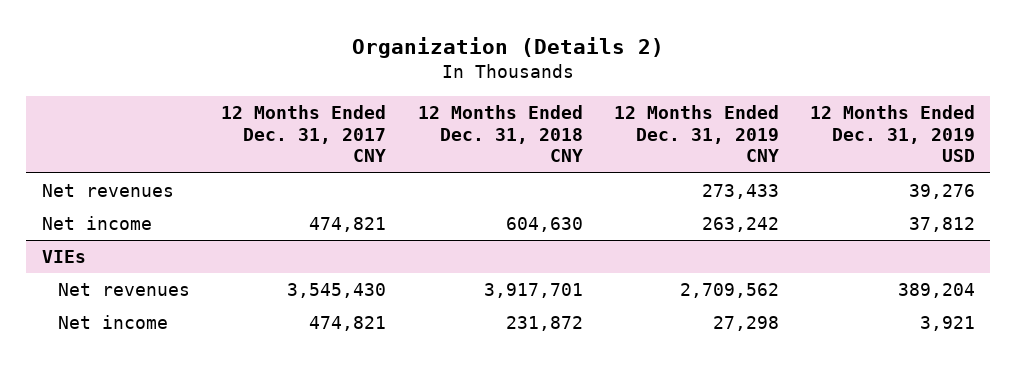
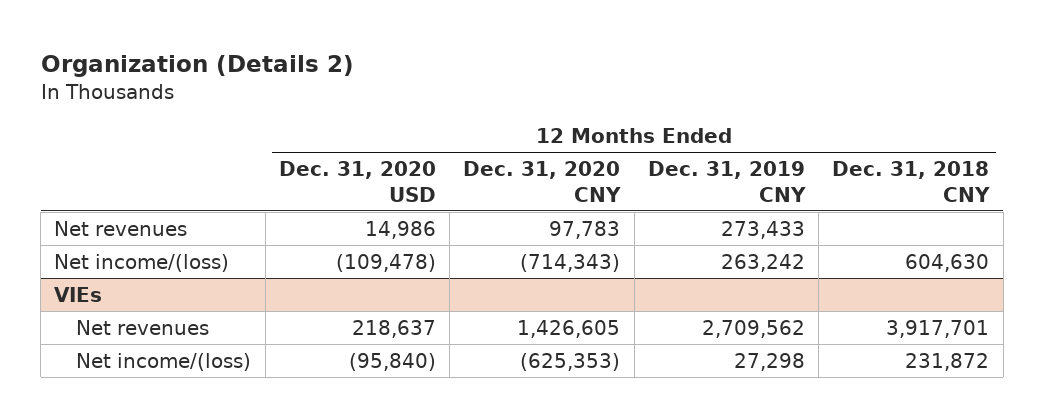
- | 12 Months Ended Dec. 31, 2017 CNY | 12 Months Ended Dec. 31, 2018 CNY | 12 Months Ended Dec. 31, 2019 CNY | 12 Months Ended Dec. 31, 2019 USD
+ | 12 Months Ended Dec. 31, 2020 USD | 12 Months Ended Dec. 31, 2020 CNY | 12 Months Ended Dec. 31, 2019 CNY | 12 Months Ended Dec. 31, 2018 CNY
- Net income | 474,821 | 604,630 | 263,242 | 37,812
+ Net income/(loss) | (109,478) | (714,343) | 263,242 | 604,630
@ VIEs
- Net income | 474,821 | 231,872 | 27,298 | 3,921
+ Net income/(loss) | (95,840) | (625,353) | 27,298 | 231,872

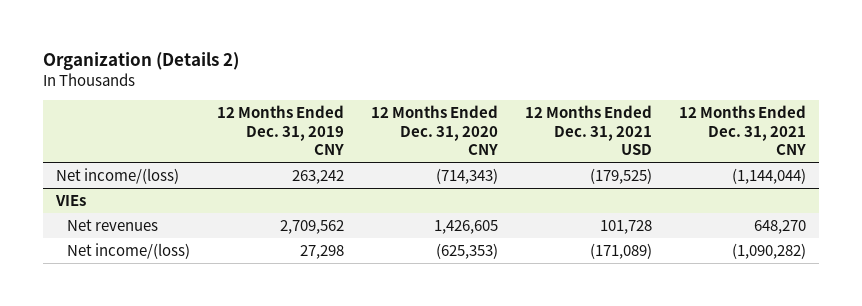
- | 12 Months Ended Dec. 31, 2020 USD | 12 Months Ended Dec. 31, 2020 CNY | 12 Months Ended Dec. 31, 2019 CNY | 12 Months Ended Dec. 31, 2018 CNY
+ | 12 Months Ended Dec. 31, 2019 CNY | 12 Months Ended Dec. 31, 2020 CNY | 12 Months Ended Dec. 31, 2021 USD | 12 Months Ended Dec. 31, 2021 CNY
- Net revenues | 14,986 | 97,783 | 273,433 |

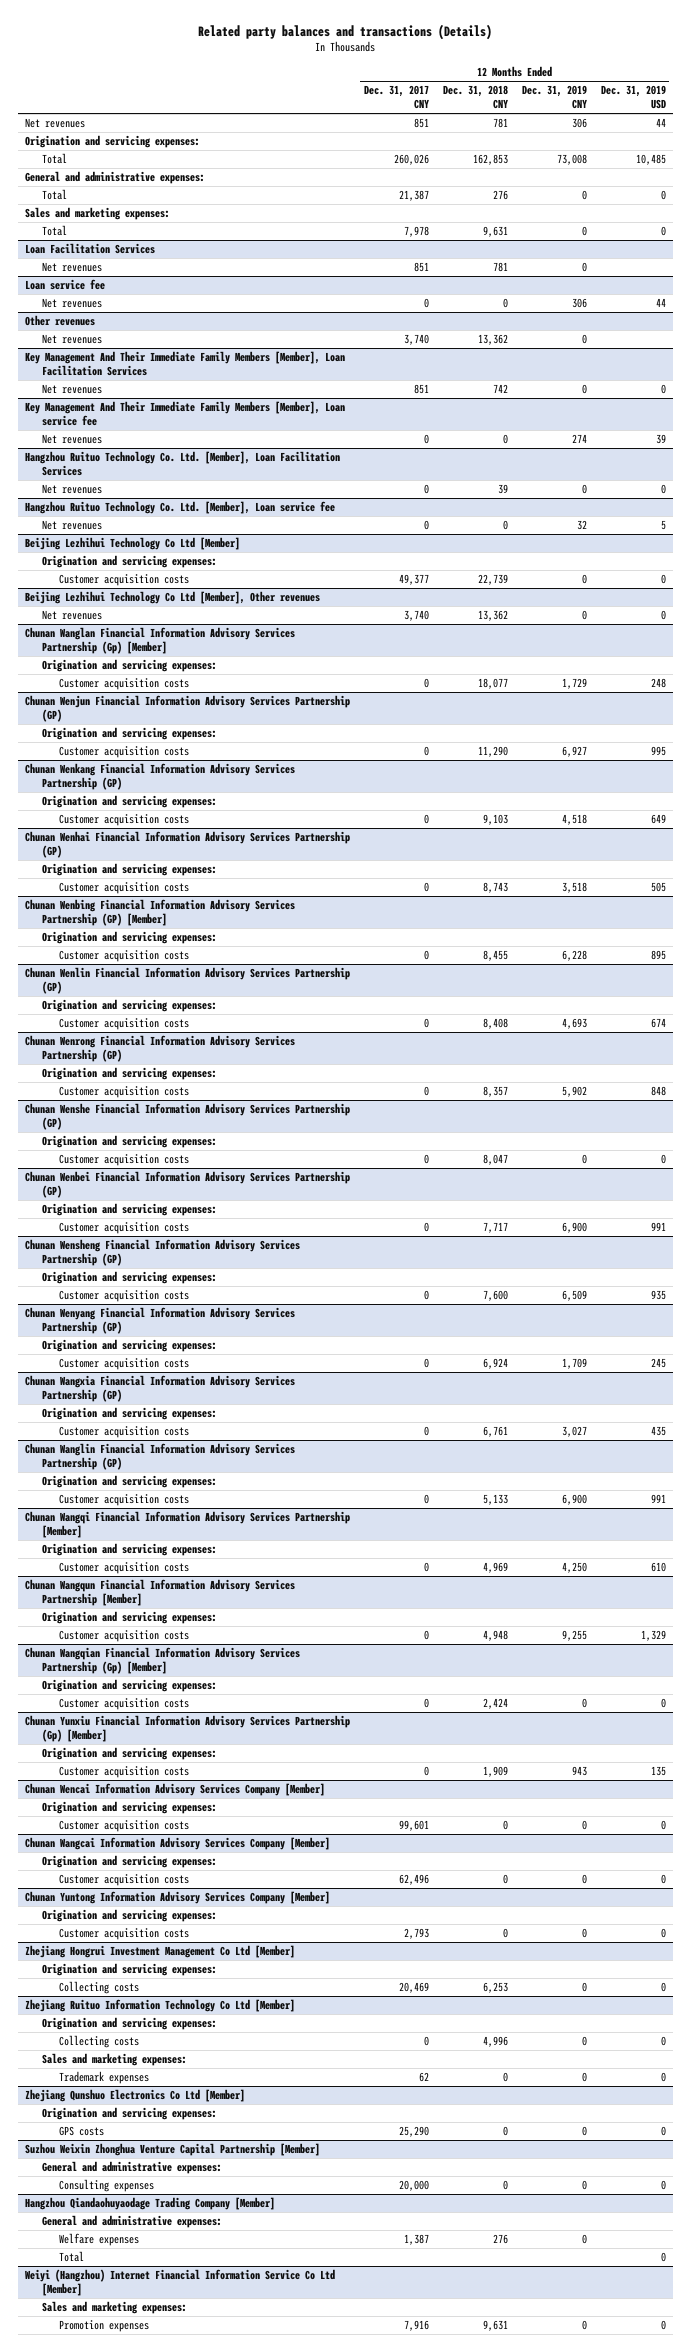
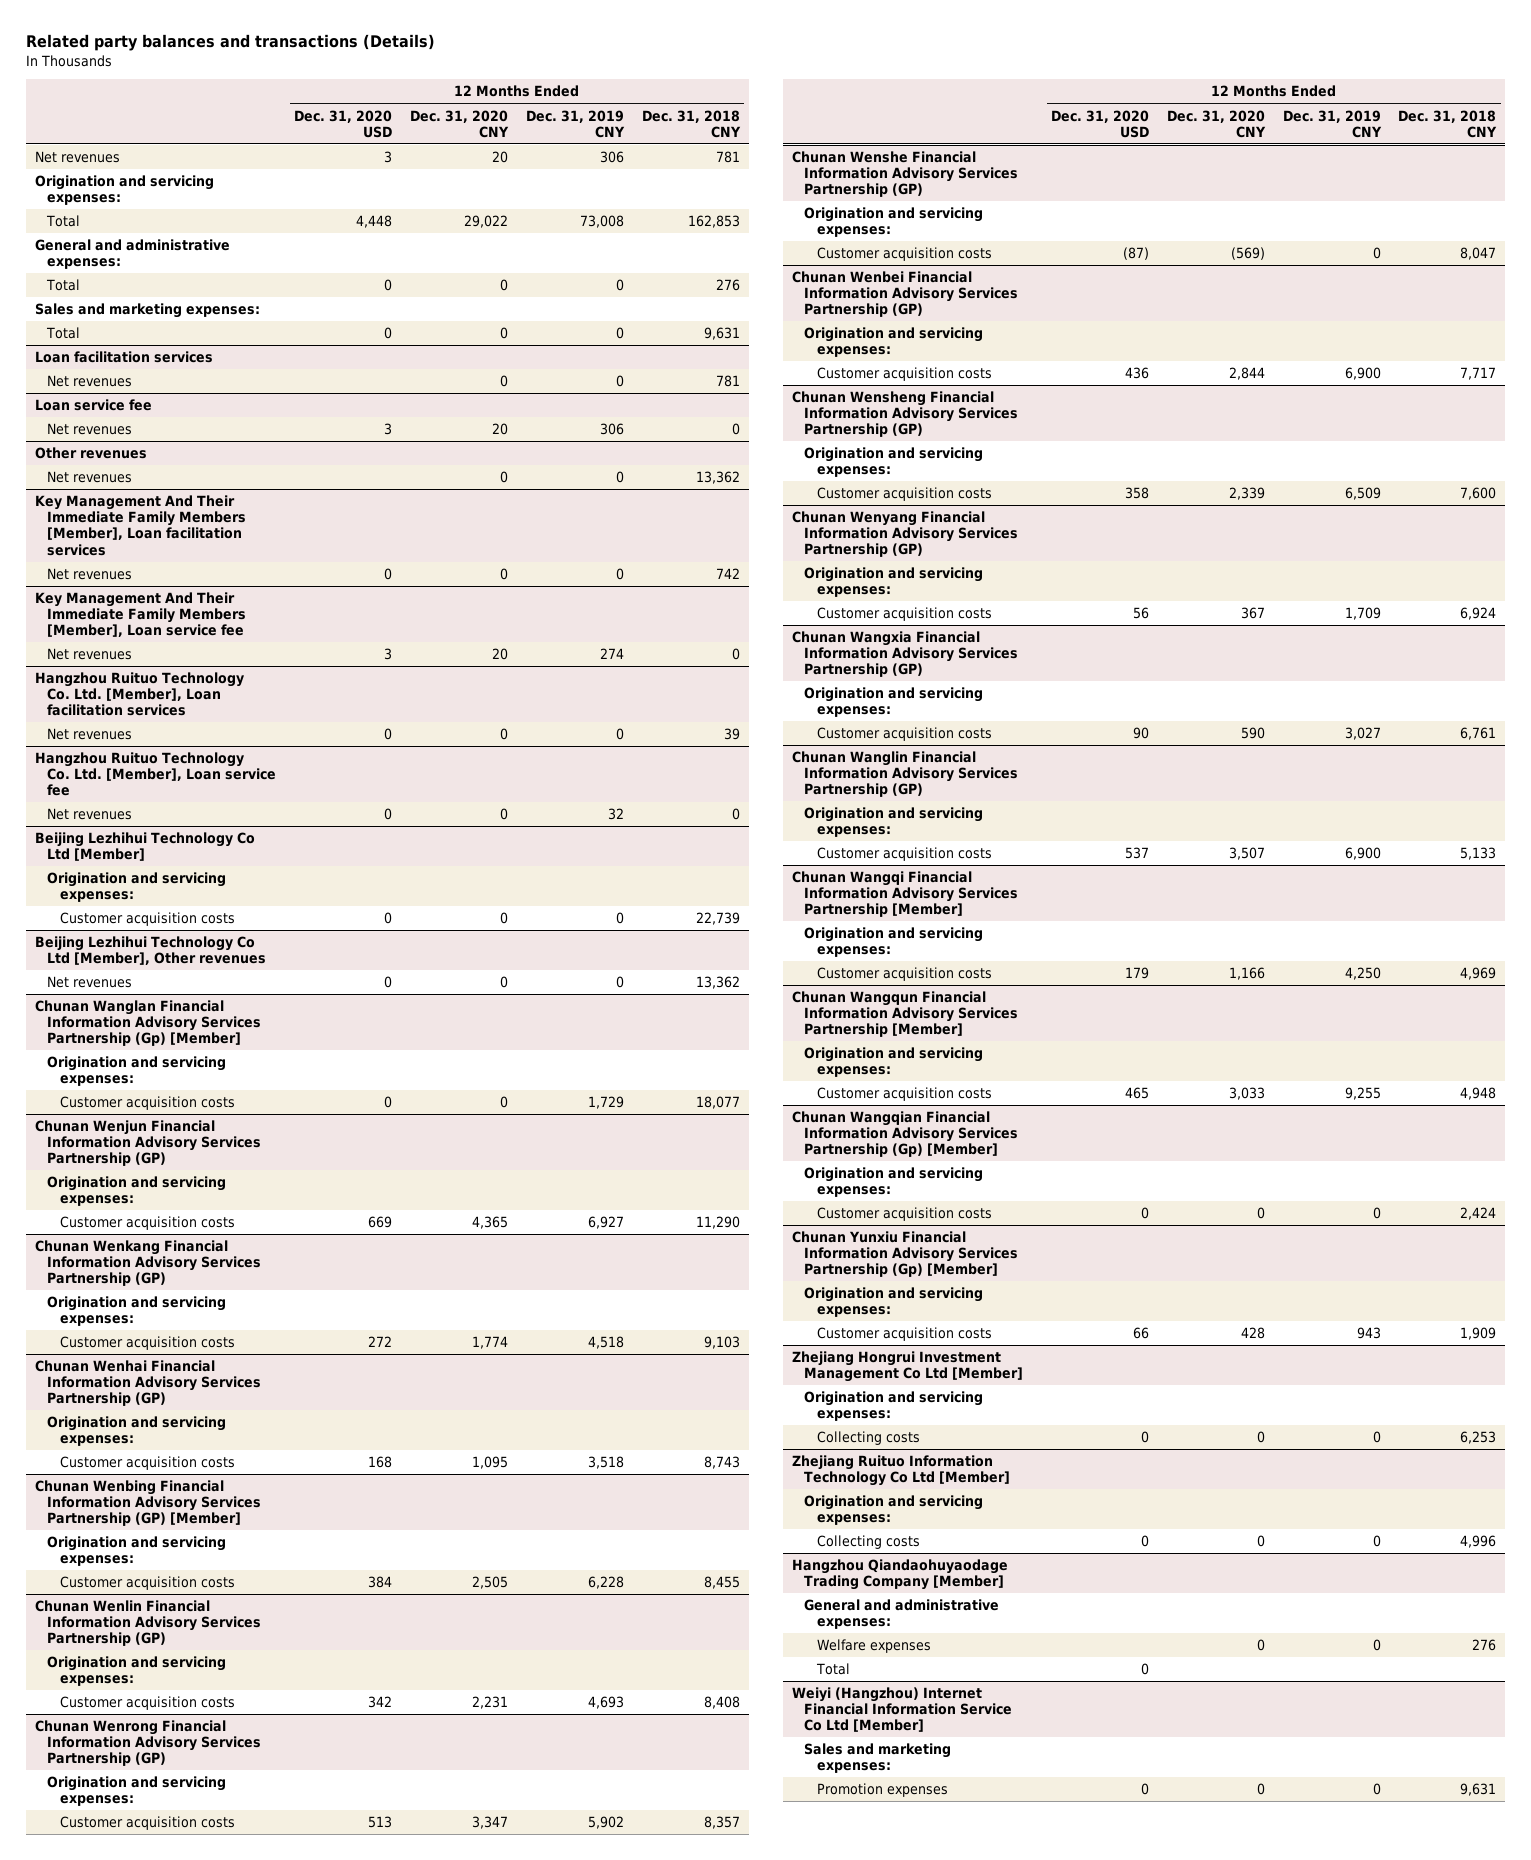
- | 12 Months Ended Dec. 31, 2017 CNY | 12 Months Ended Dec. 31, 2018 CNY | 12 Months Ended Dec. 31, 2019 CNY | 12 Months Ended Dec. 31, 2019 USD
+ | 12 Months Ended Dec. 31, 2020 USD | 12 Months Ended Dec. 31, 2020 CNY | 12 Months Ended Dec. 31, 2019 CNY | 12 Months Ended Dec. 31, 2018 CNY
- Loan Facilitation Services
+ Loan facilitation services
- Key Management And Their Immediate Family Members [Member], Loan Facilitation Services
+ Key Management And Their Immediate Family Members [Member], Loan facilitation services
- Hangzhou Ruituo Technology Co. Ltd. [Member], Loan Facilitation Services
+ Hangzhou Ruituo Technology Co. Ltd. [Member], Loan facilitation services
- Chunan Wencai Information Advisory Services Company [Member]
- Origination and servicing expenses:
- Customer acquisition costs | 99,601 | 0 | 0 | 0
- Chunan Wangcai Information Advisory Services Company [Member]
- Origination and servicing expenses:
- Customer acquisition costs | 62,496 | 0 | 0 | 0
- Chunan Yuntong Information Advisory Services Company [Member]
- Origination and servicing expenses:
- Customer acquisition costs | 2,793 | 0 | 0 | 0
@ Zhejiang Ruituo Information Technology Co Ltd [Member]
- Sales and marketing expenses:
- Trademark expenses | 62 | 0 | 0 | 0
- Zhejiang Qunshuo Electronics Co Ltd [Member]
- Origination and servicing expenses:
- GPS costs | 25,290 | 0 | 0 | 0
- Suzhou Weixin Zhonghua Venture Capital Partnership [Member]
- General and administrative expenses:
- Consulting expenses | 20,000 | 0 | 0 | 0

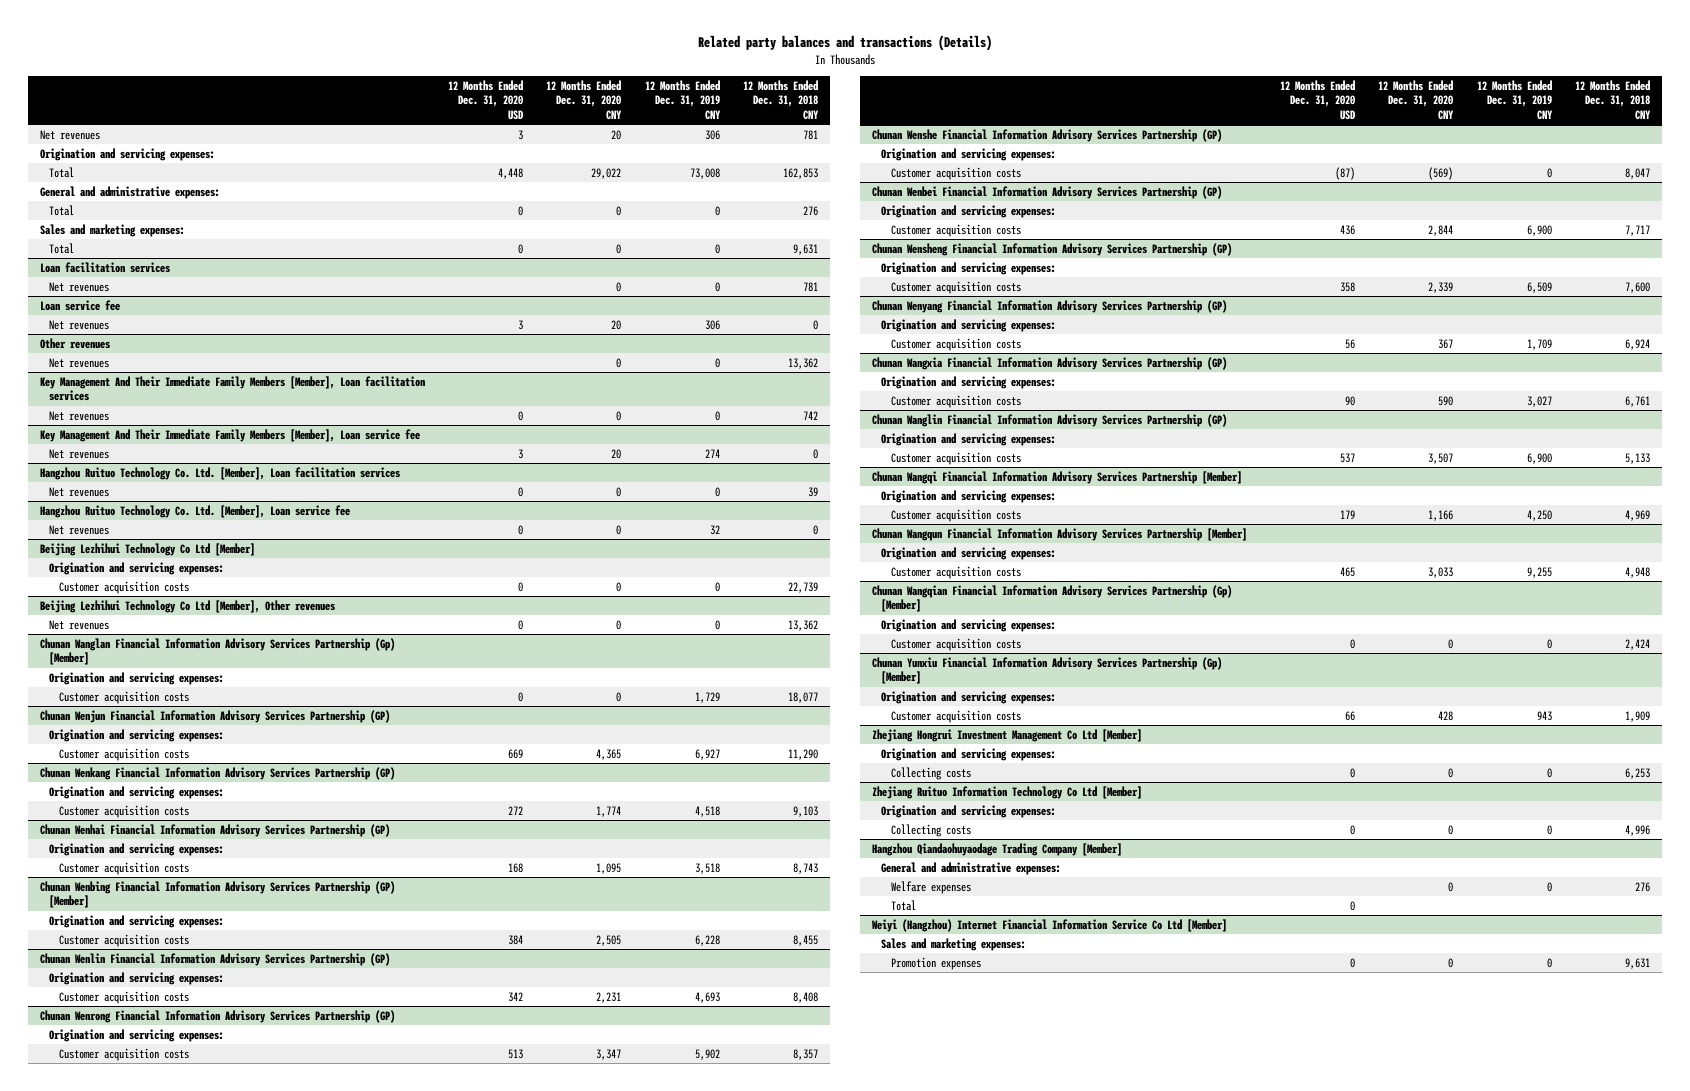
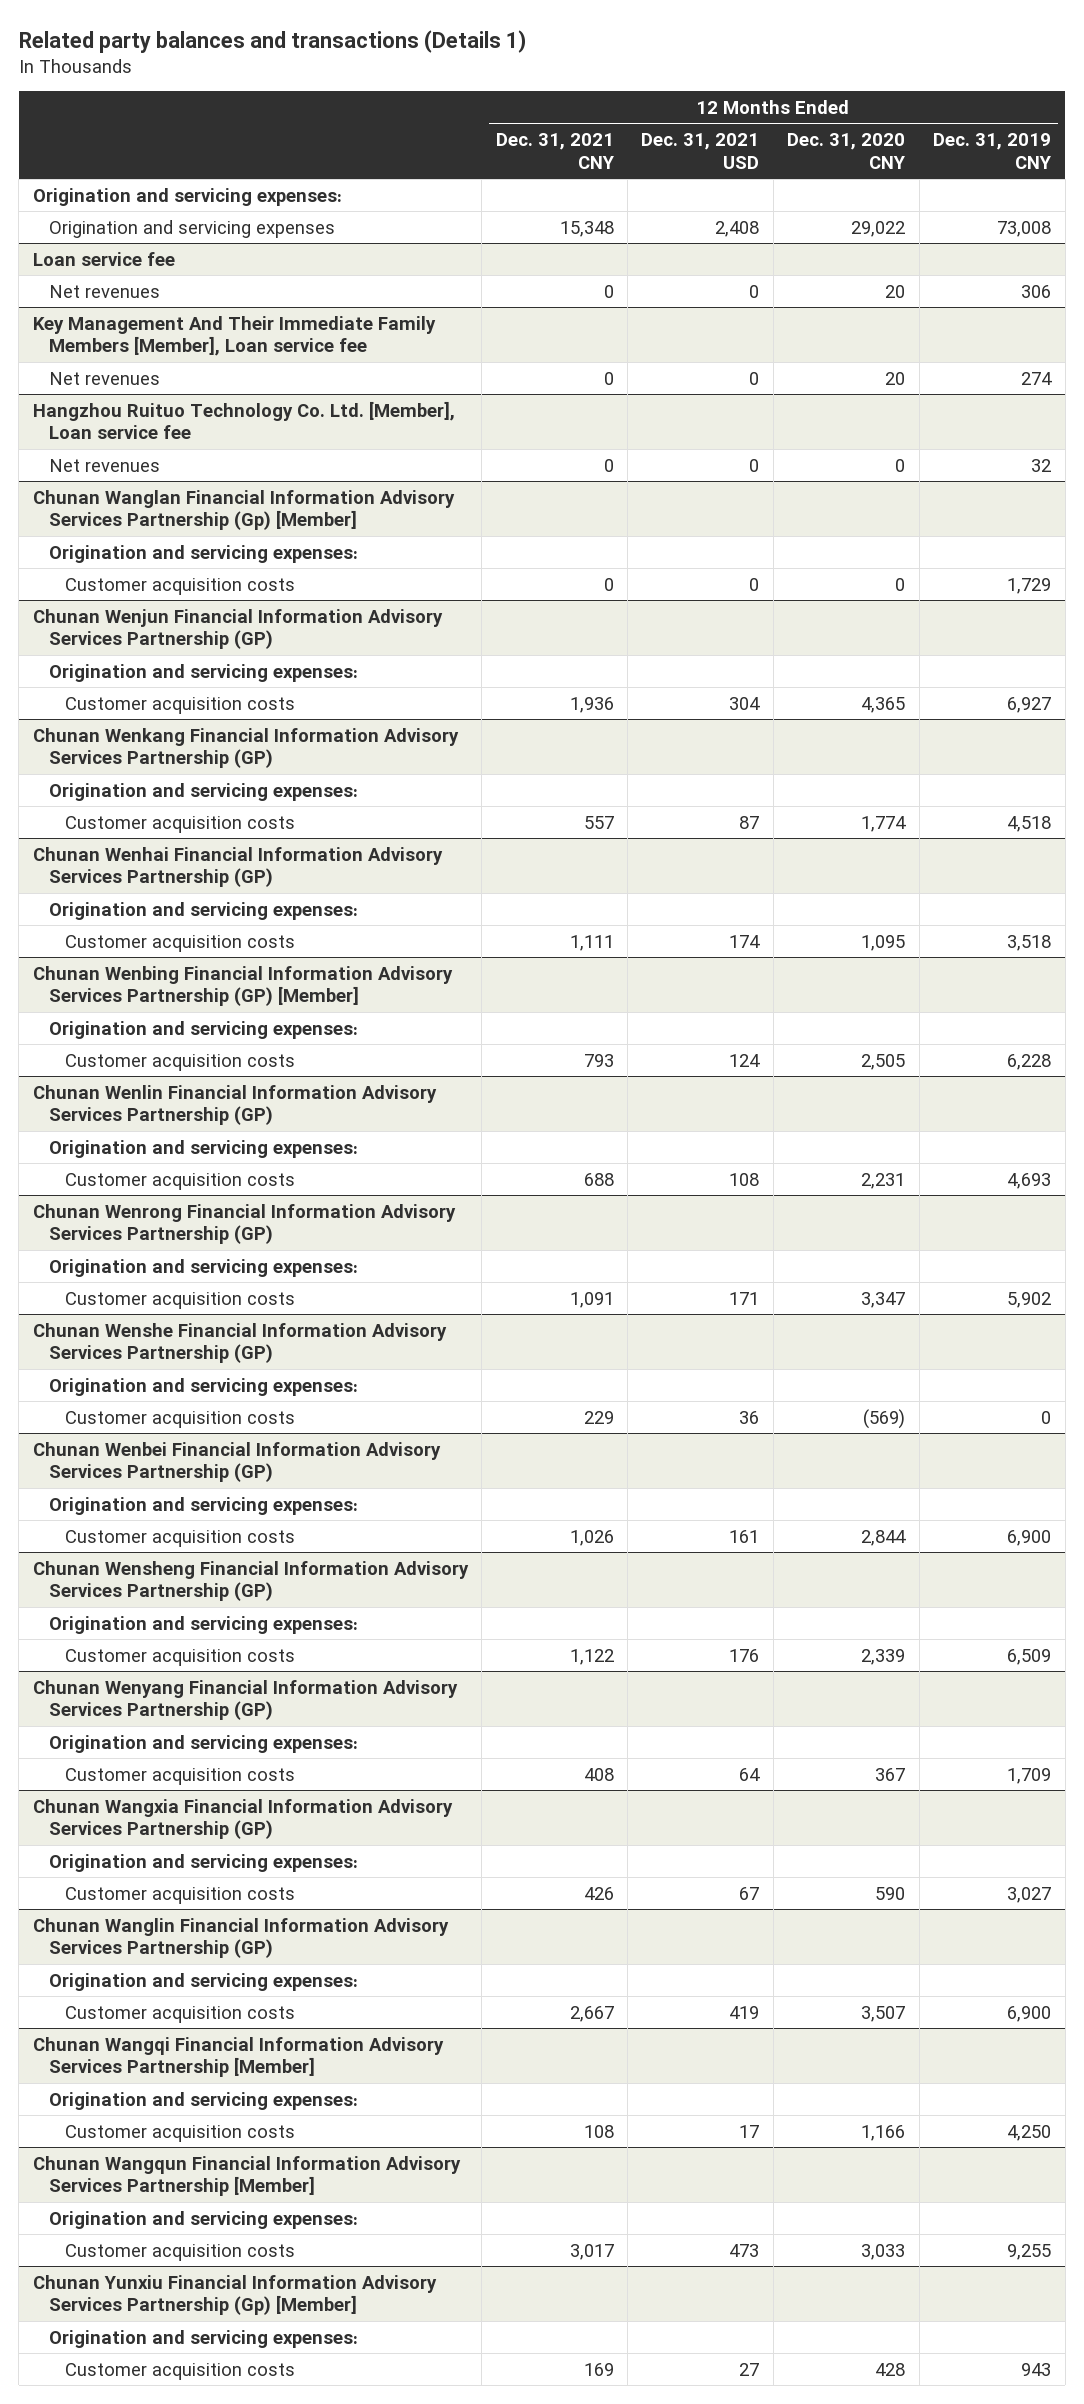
- Related party balances and transactions (Details)
+ Related party balances and transactions (Details 1)
- | 12 Months Ended Dec. 31, 2020 USD | 12 Months Ended Dec. 31, 2020 CNY | 12 Months Ended Dec. 31, 2019 CNY | 12 Months Ended Dec. 31, 2018 CNY
+ | 12 Months Ended Dec. 31, 2021 CNY | 12 Months Ended Dec. 31, 2021 USD | 12 Months Ended Dec. 31, 2020 CNY | 12 Months Ended Dec. 31, 2019 CNY
- Net revenues | 3 | 20 | 306 | 781
- Total | 4,448 | 29,022 | 73,008 | 162,853
- General and administrative expenses:
- Total | 0 | 0 | 0 | 276
- Sales and marketing expenses:
- Total | 0 | 0 | 0 | 9,631
- Loan facilitation services
- Net revenues | | 0 | 0 | 781
+ Origination and servicing expenses | 15,348 | 2,408 | 29,022 | 73,008
- Other revenues
- Net revenues | | 0 | 0 | 13,362
- Key Management And Their Immediate Family Members [Member], Loan facilitation services
- Net revenues | 0 | 0 | 0 | 742
- Hangzhou Ruituo Technology Co. Ltd. [Member], Loan facilitation services
- Net revenues | 0 | 0 | 0 | 39
- Beijing Lezhihui Technology Co Ltd [Member]
- Origination and servicing expenses:
- Customer acquisition costs | 0 | 0 | 0 | 22,739
- Beijing Lezhihui Technology Co Ltd [Member], Other revenues
- Net revenues | 0 | 0 | 0 | 13,362
- Chunan Wangqian Financial Information Advisory Services Partnership (Gp) [Member]
- Origination and servicing expenses:
- Customer acquisition costs | 0 | 0 | 0 | 2,424
- Zhejiang Hongrui Investment Management Co Ltd [Member]
- Origination and servicing expenses:
- Collecting costs | 0 | 0 | 0 | 6,253
- Zhejiang Ruituo Information Technology Co Ltd [Member]
- Origination and servicing expenses:
- Collecting costs | 0 | 0 | 0 | 4,996
- Hangzhou Qiandaohuyaodage Trading Company [Member]
- General and administrative expenses:
- Welfare expenses | | 0 | 0 | 276
- Total | 0 | | |
- Weiyi (Hangzhou) Internet Financial Information Service Co Ltd [Member]
- Sales and marketing expenses:
- Promotion expenses | 0 | 0 | 0 | 9,631

